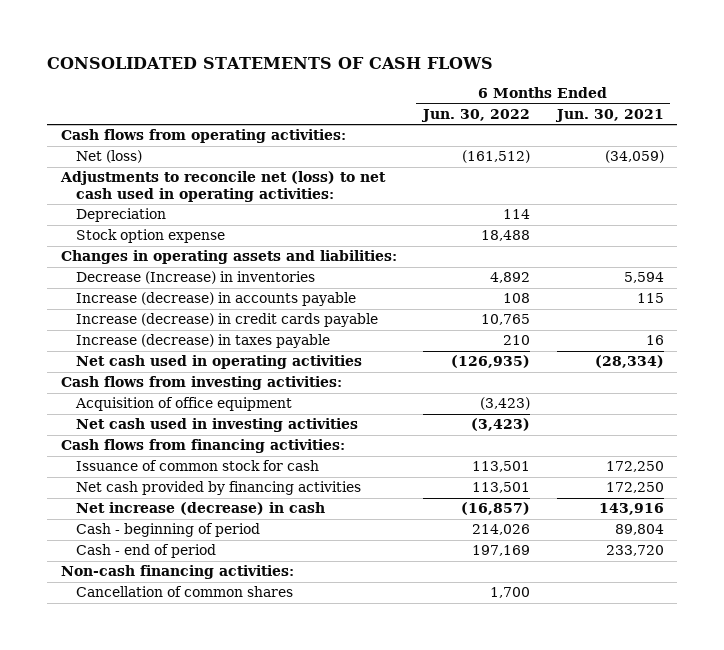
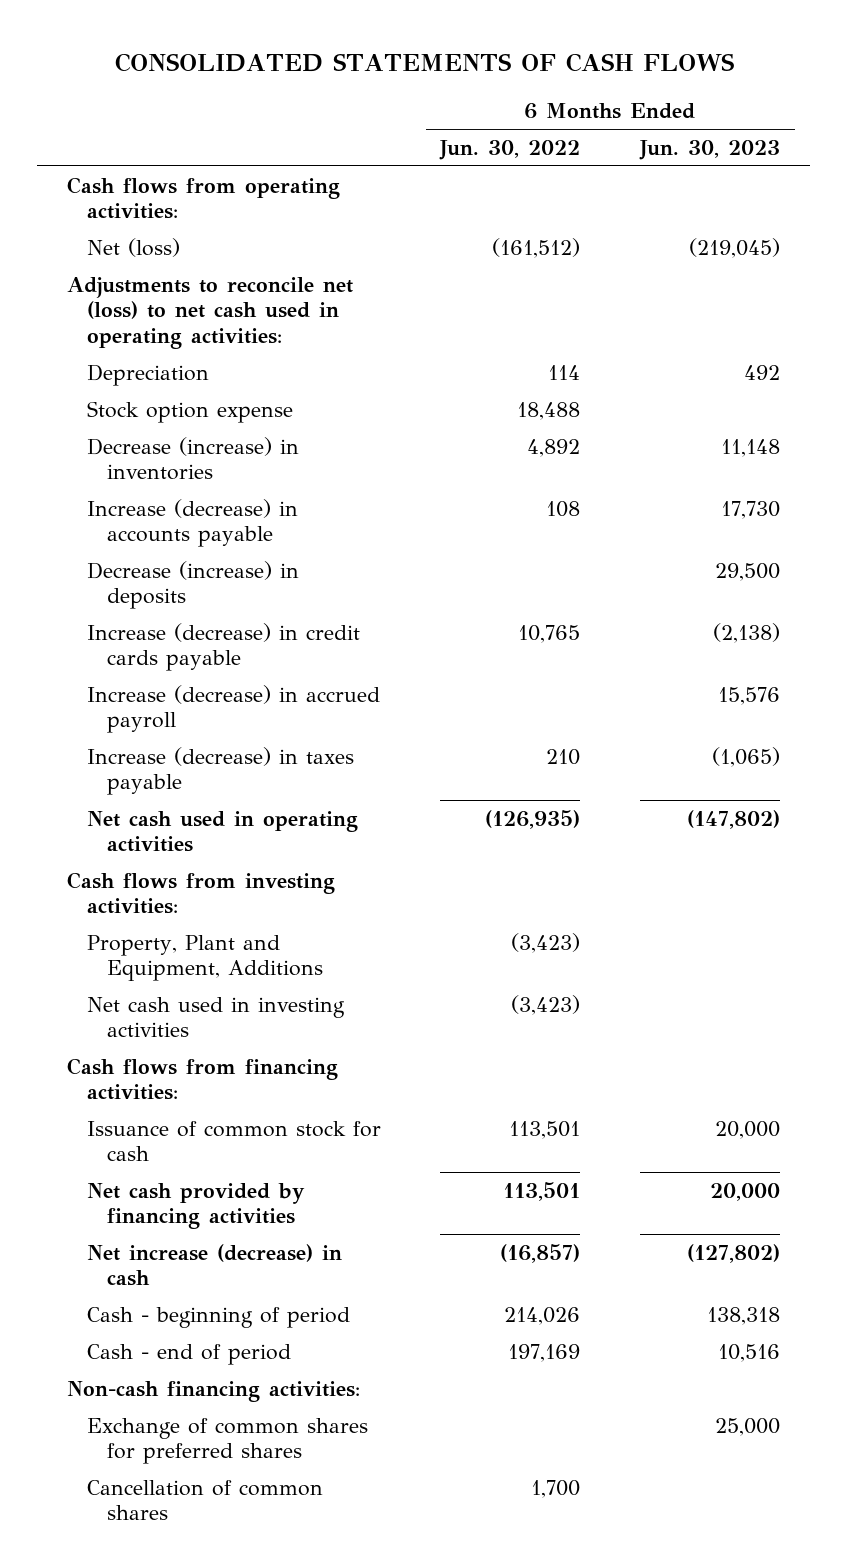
- | 6 Months Ended Jun. 30, 2022 | 6 Months Ended Jun. 30, 2021
+ | 6 Months Ended Jun. 30, 2022 | 6 Months Ended Jun. 30, 2023
- Changes in operating assets and liabilities:
- Decrease (Increase) in inventories | 4,892 | 5,594
+ Decrease (increase) in inventories | 4,892 | 11,148
+ Decrease (increase) in deposits | | 29,500
+ Increase (decrease) in accrued payroll | | 15,576
- Acquisition of office equipment | (3,423) |
+ Property, Plant and Equipment, Additions | (3,423) |
+ Exchange of common shares for preferred shares | | 25,000

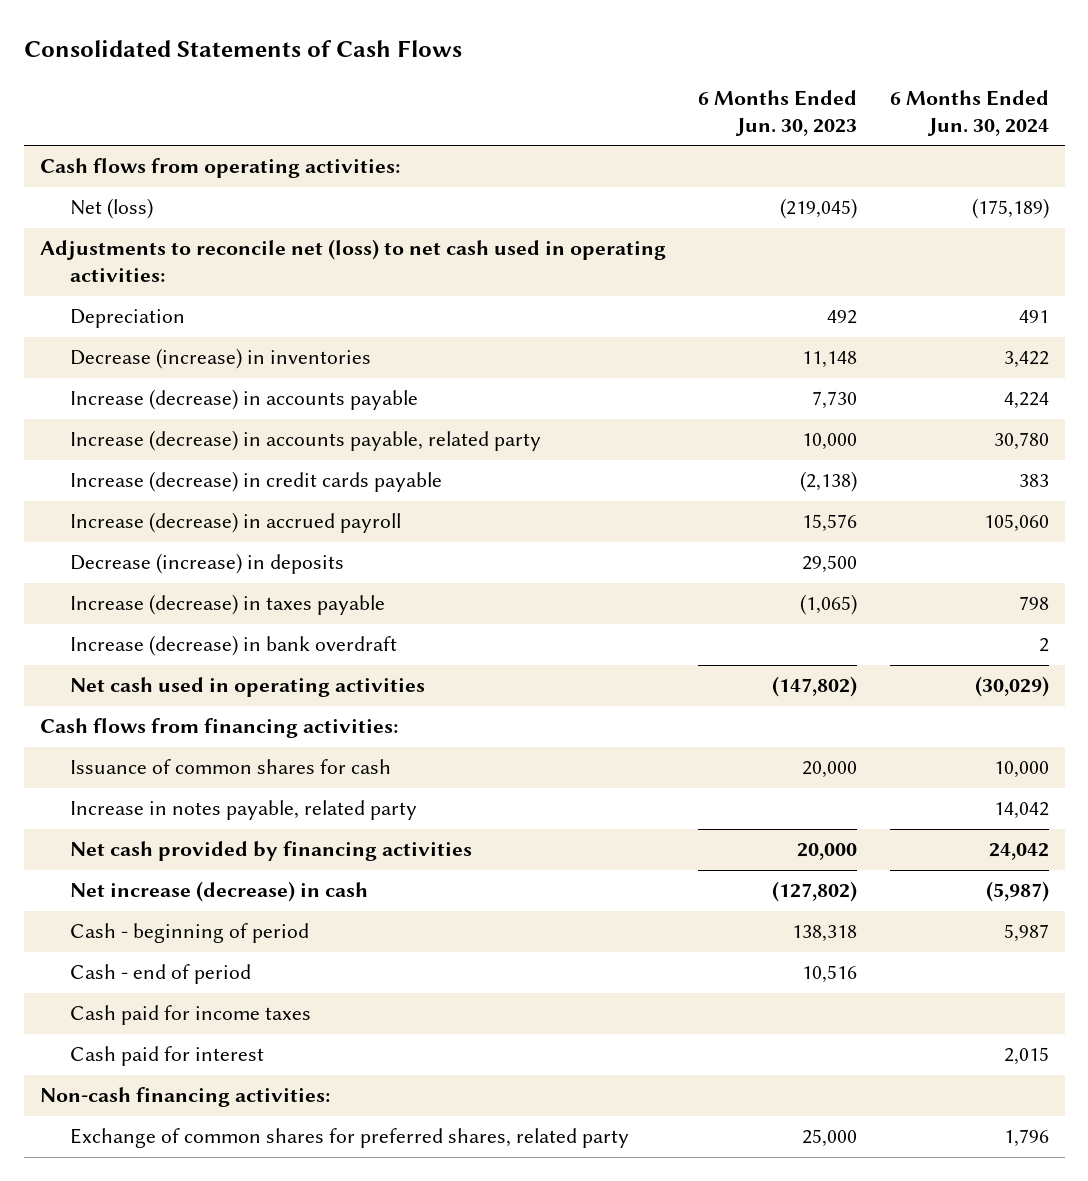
- CONSOLIDATED STATEMENTS OF CASH FLOWS
+ Consolidated Statements of Cash Flows
- | 6 Months Ended Jun. 30, 2022 | 6 Months Ended Jun. 30, 2023
+ | 6 Months Ended Jun. 30, 2023 | 6 Months Ended Jun. 30, 2024
- Stock option expense | 18,488 |
- Increase (decrease) in accounts payable | 108 | 17,730
+ Increase (decrease) in accounts payable | 7,730 | 4,224
+ Increase (decrease) in accounts payable, related party | 10,000 | 30,780
moved down: Decrease (increase) in deposits | 29,500 |
+ Increase (decrease) in bank overdraft | | 2
- Cash flows from investing activities:
- Property, Plant and Equipment, Additions | (3,423) |
- Net cash used in investing activities | (3,423) |
- Issuance of common stock for cash | 113,501 | 20,000
+ Issuance of common shares for cash | 20,000 | 10,000
+ Increase in notes payable, related party | | 14,042
+ Cash paid for income taxes
+ Cash paid for interest | | 2,015
- Exchange of common shares for preferred shares | | 25,000
- Cancellation of common shares | 1,700 |
+ Exchange of common shares for preferred shares, related party | 25,000 | 1,796

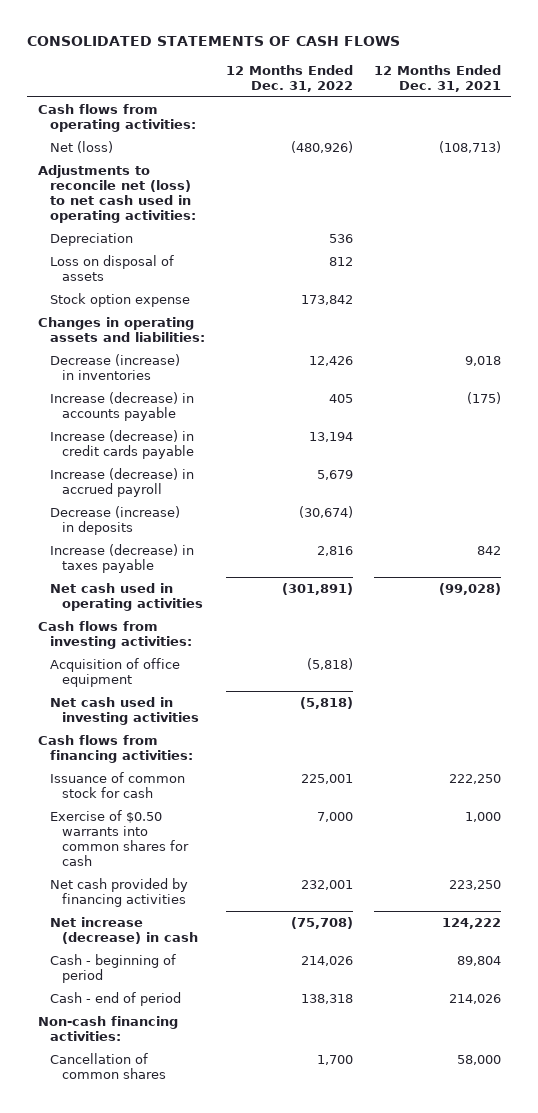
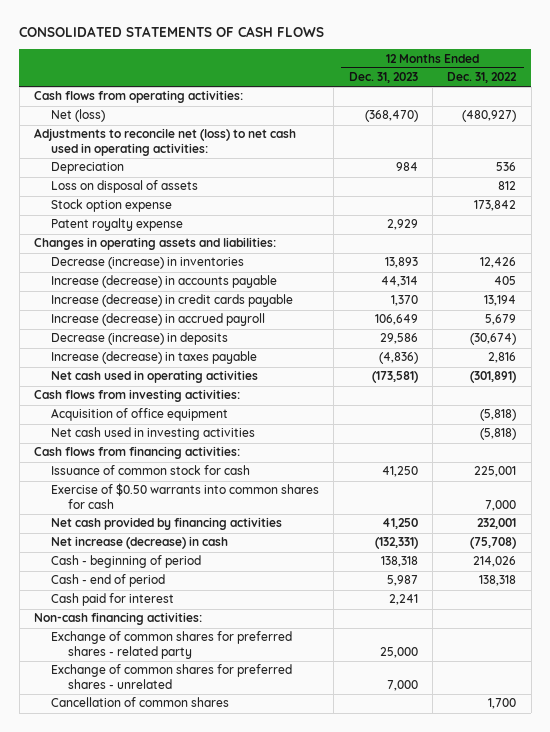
- | 12 Months Ended Dec. 31, 2022 | 12 Months Ended Dec. 31, 2021
+ | 12 Months Ended Dec. 31, 2023 | 12 Months Ended Dec. 31, 2022
- Net (loss) | (480,926) | (108,713)
+ Net (loss) | (368,470) | (480,927)
+ Patent royalty expense | 2,929 |
+ Cash paid for interest | 2,241 |
+ Exchange of common shares for preferred shares - related party | 25,000 |
+ Exchange of common shares for preferred shares - unrelated | 7,000 |

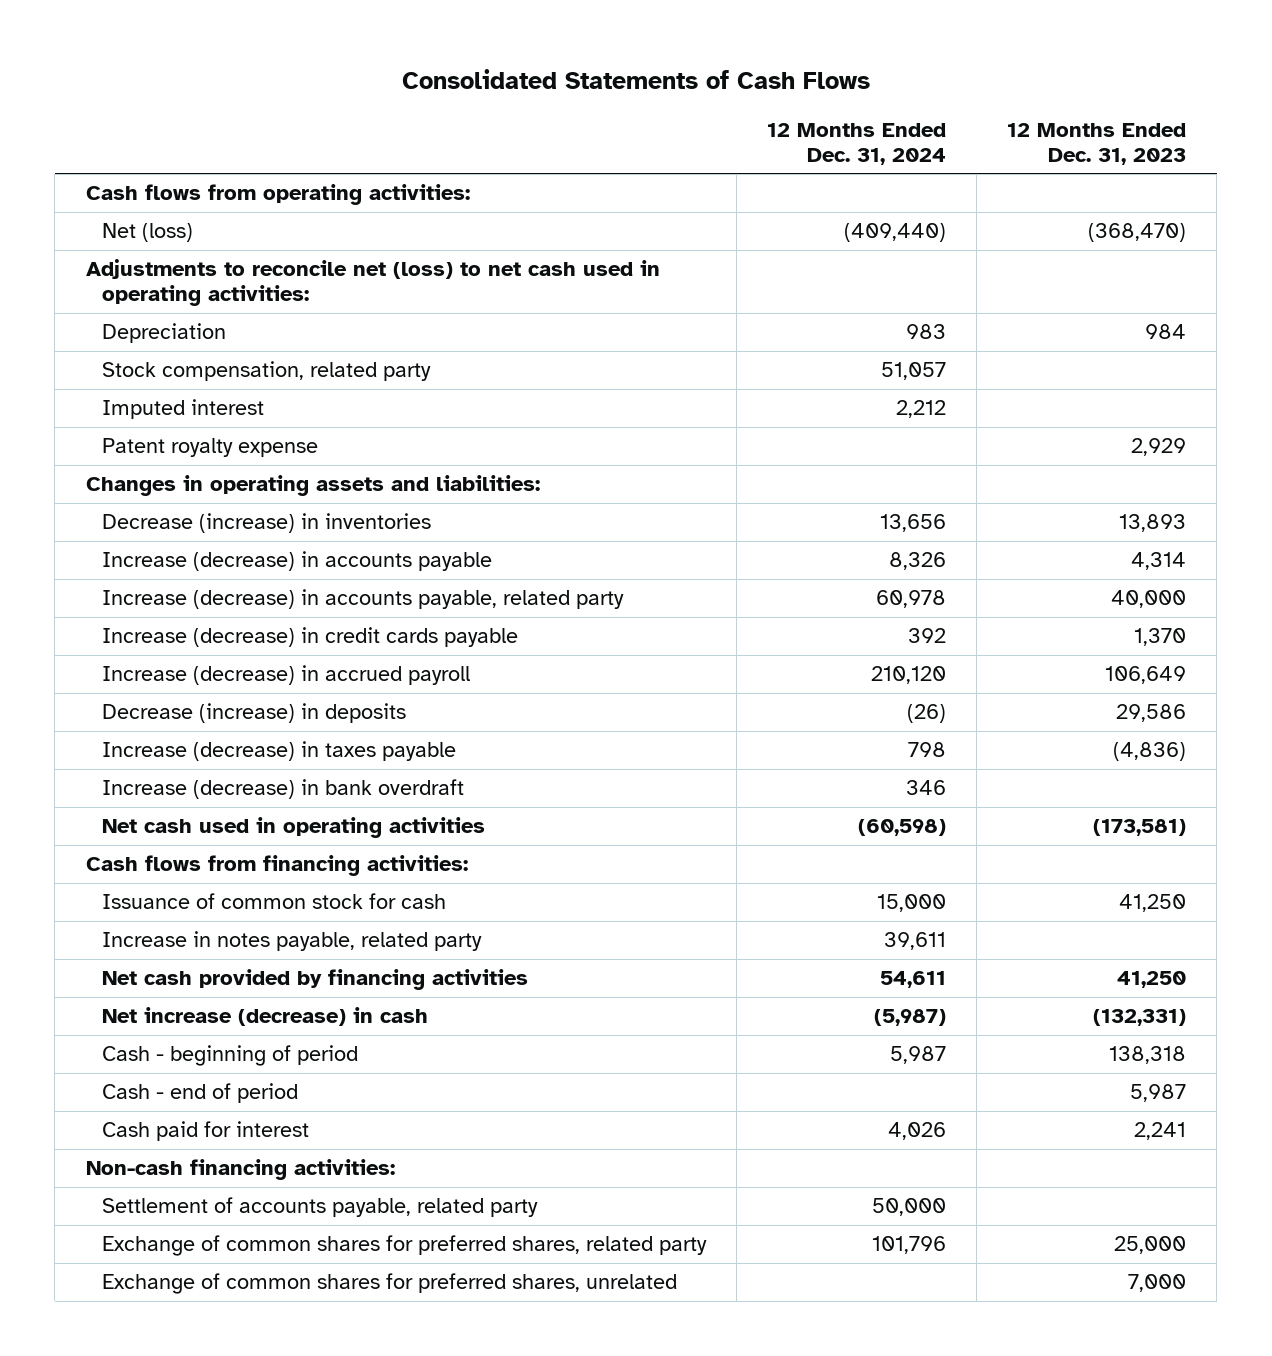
- CONSOLIDATED STATEMENTS OF CASH FLOWS
+ Consolidated Statements of Cash Flows
- | 12 Months Ended Dec. 31, 2023 | 12 Months Ended Dec. 31, 2022
+ | 12 Months Ended Dec. 31, 2024 | 12 Months Ended Dec. 31, 2023
- Loss on disposal of assets | | 812
- Stock option expense | | 173,842
+ Stock compensation, related party | 51,057 |
+ Imputed interest | 2,212 |
- Increase (decrease) in accounts payable | 44,314 | 405
+ Increase (decrease) in accounts payable | 8,326 | 4,314
+ Increase (decrease) in accounts payable, related party | 60,978 | 40,000
+ Increase (decrease) in bank overdraft | 346 |
- Cash flows from investing activities:
- Acquisition of office equipment | | (5,818)
- Net cash used in investing activities | | (5,818)
- Exercise of $0.50 warrants into common shares for cash | | 7,000
+ Increase in notes payable, related party | 39,611 |
- Exchange of common shares for preferred shares - related party | 25,000 |
- Exchange of common shares for preferred shares - unrelated | 7,000 |
- Cancellation of common shares | | 1,700
+ Settlement of accounts payable, related party | 50,000 |
+ Exchange of common shares for preferred shares, related party | 101,796 | 25,000
+ Exchange of common shares for preferred shares, unrelated | | 7,000

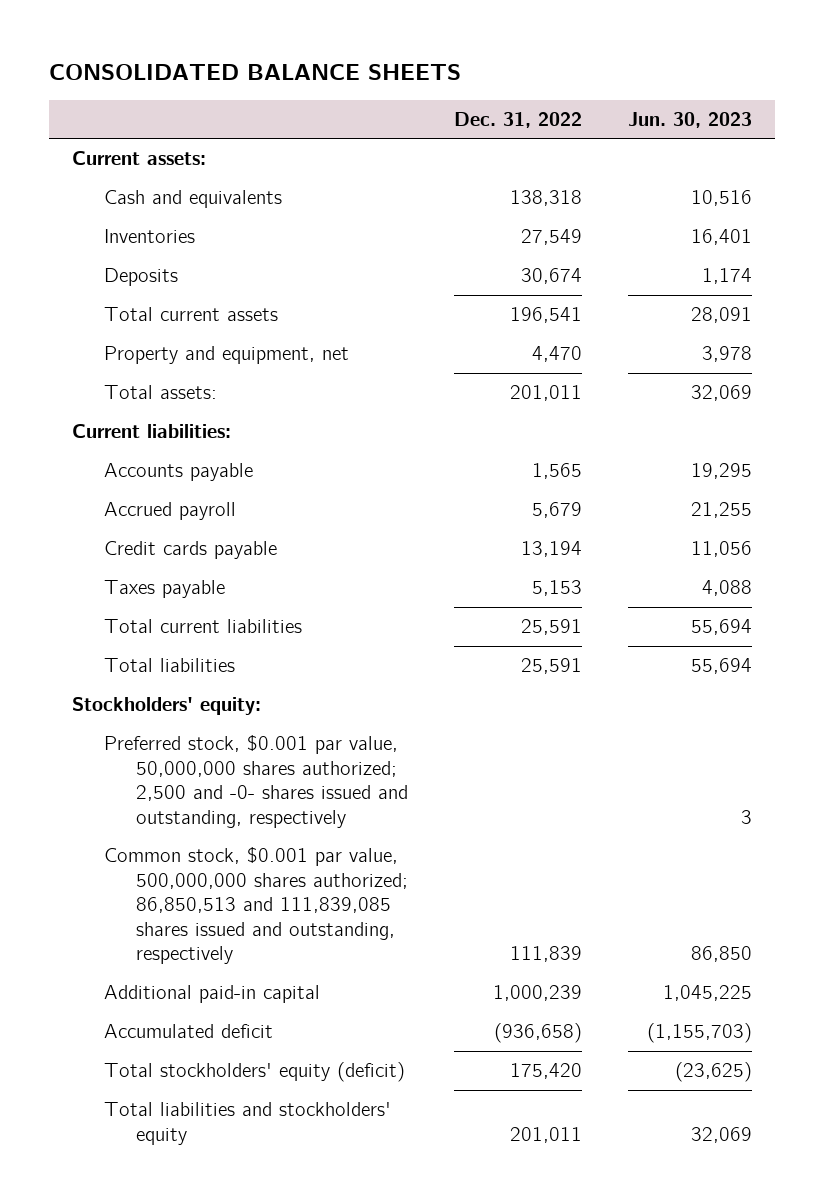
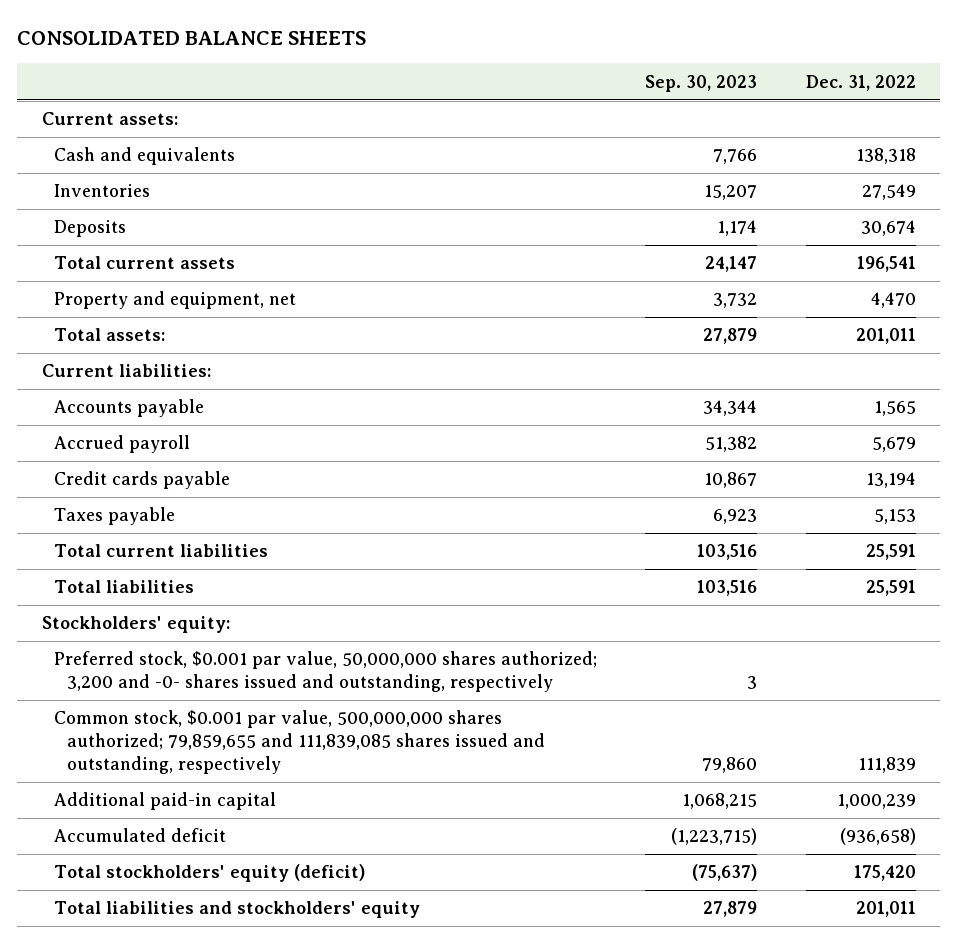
- | Dec. 31, 2022 | Jun. 30, 2023
+ | Sep. 30, 2023 | Dec. 31, 2022
- Preferred stock, $0.001 par value, 50,000,000 shares authorized; 2,500 and -0- shares issued and outstanding, respectively | | 3
- Common stock, $0.001 par value, 500,000,000 shares authorized; 86,850,513 and 111,839,085 shares issued and outstanding, respectively | 111,839 | 86,850
+ Preferred stock, $0.001 par value, 50,000,000 shares authorized; 3,200 and -0- shares issued and outstanding, respectively | 3 |
+ Common stock, $0.001 par value, 500,000,000 shares authorized; 79,859,655 and 111,839,085 shares issued and outstanding, respectively | 79,860 | 111,839

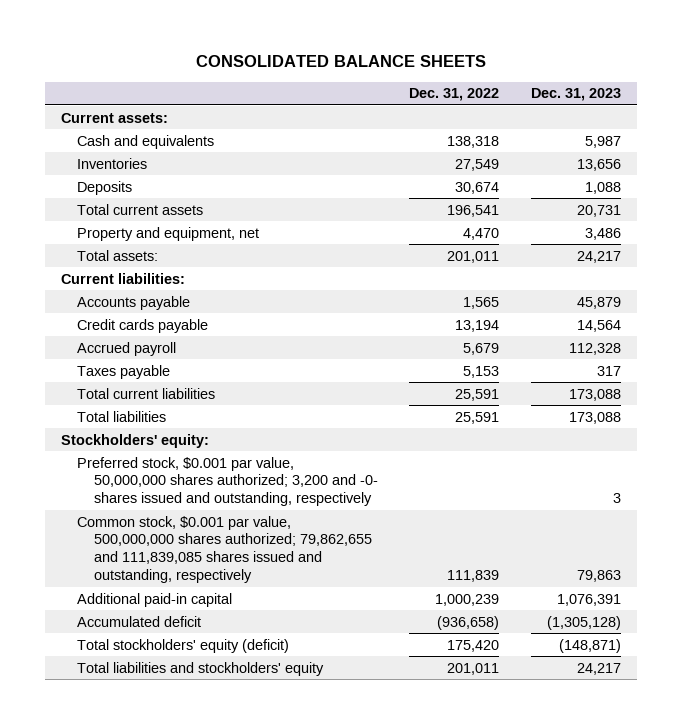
- | Sep. 30, 2023 | Dec. 31, 2022
+ | Dec. 31, 2022 | Dec. 31, 2023
moved down: Accrued payroll | 5,679 | 112,328
- Common stock, $0.001 par value, 500,000,000 shares authorized; 79,859,655 and 111,839,085 shares issued and outstanding, respectively | 79,860 | 111,839
+ Common stock, $0.001 par value, 500,000,000 shares authorized; 79,862,655 and 111,839,085 shares issued and outstanding, respectively | 111,839 | 79,863

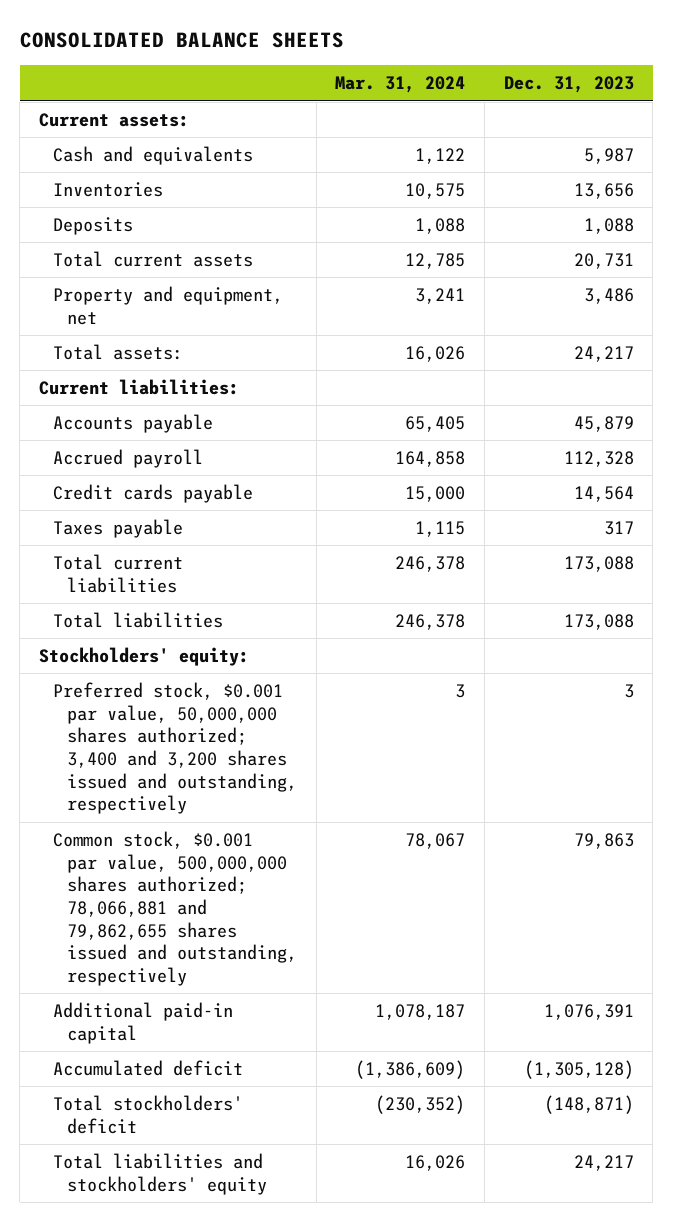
- | Dec. 31, 2022 | Dec. 31, 2023
+ | Mar. 31, 2024 | Dec. 31, 2023
moved down: Credit cards payable | 15,000 | 14,564
- Preferred stock, $0.001 par value, 50,000,000 shares authorized; 3,200 and -0- shares issued and outstanding, respectively | | 3
- Common stock, $0.001 par value, 500,000,000 shares authorized; 79,862,655 and 111,839,085 shares issued and outstanding, respectively | 111,839 | 79,863
+ Preferred stock, $0.001 par value, 50,000,000 shares authorized; 3,400 and 3,200 shares issued and outstanding, respectively | 3 | 3
+ Common stock, $0.001 par value, 500,000,000 shares authorized; 78,066,881 and 79,862,655 shares issued and outstanding, respectively | 78,067 | 79,863
- Total stockholders' equity (deficit) | 175,420 | (148,871)
+ Total stockholders' deficit | (230,352) | (148,871)

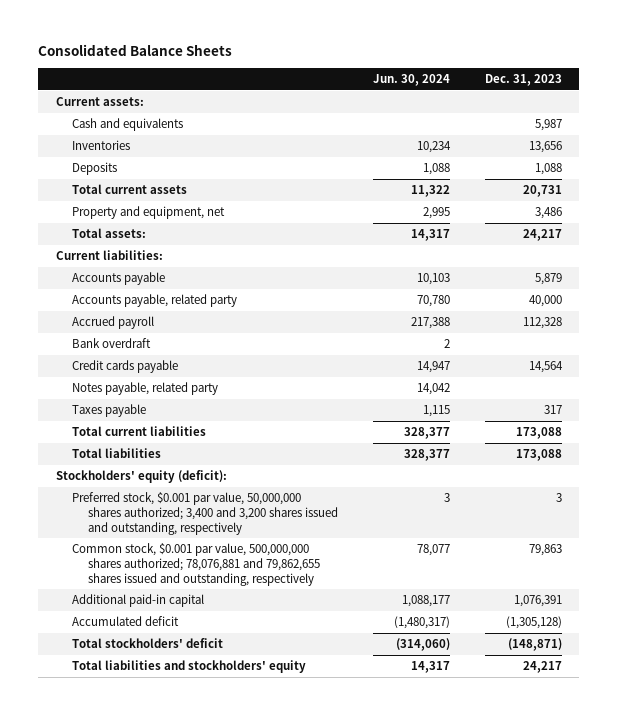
- CONSOLIDATED BALANCE SHEETS
+ Consolidated Balance Sheets
- | Mar. 31, 2024 | Dec. 31, 2023
+ | Jun. 30, 2024 | Dec. 31, 2023
- Accounts payable | 65,405 | 45,879
+ Accounts payable | 10,103 | 5,879
+ Accounts payable, related party | 70,780 | 40,000
+ Bank overdraft | 2 |
+ Notes payable, related party | 14,042 |
- Stockholders' equity:
+ Stockholders' equity (deficit):
- Common stock, $0.001 par value, 500,000,000 shares authorized; 78,066,881 and 79,862,655 shares issued and outstanding, respectively | 78,067 | 79,863
+ Common stock, $0.001 par value, 500,000,000 shares authorized; 78,076,881 and 79,862,655 shares issued and outstanding, respectively | 78,077 | 79,863

